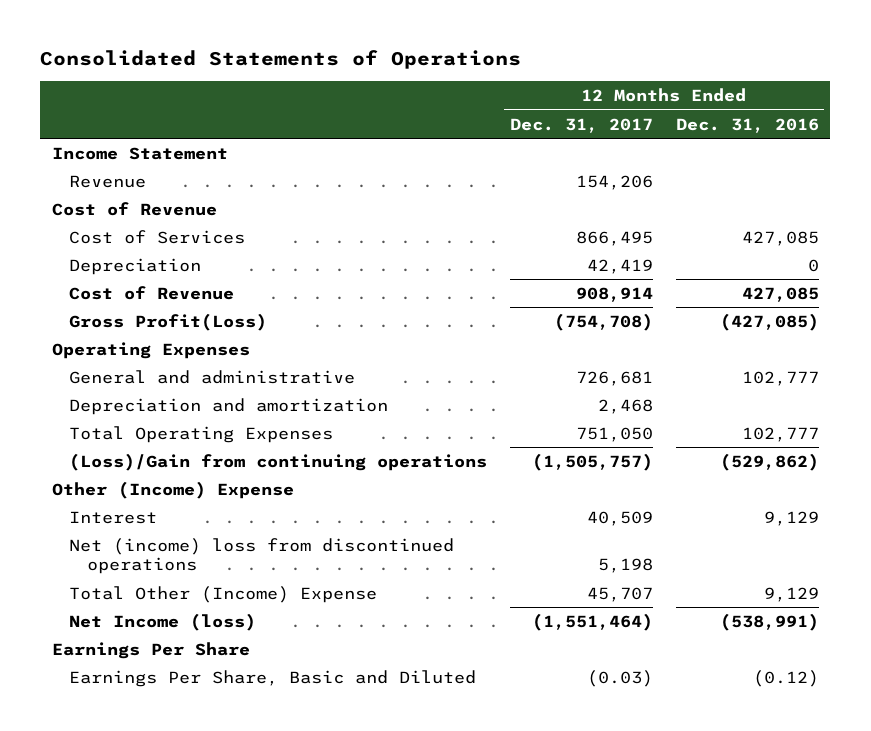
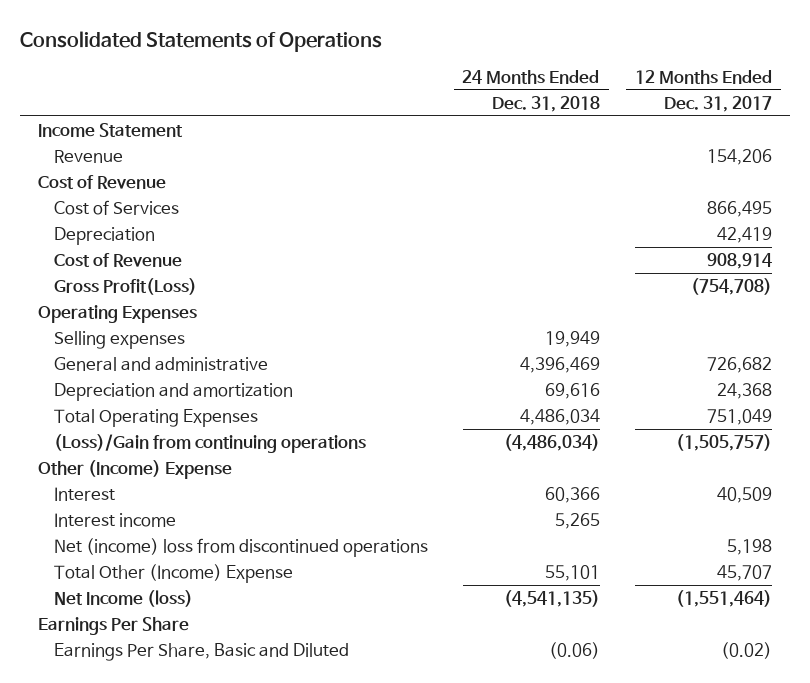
- | 12 Months Ended Dec. 31, 2017 | 12 Months Ended Dec. 31, 2016
+ | 24 Months Ended Dec. 31, 2018 | 12 Months Ended Dec. 31, 2017
- General and administrative | 726,681 | 102,777
- Depreciation and amortization | 2,468 |
- Total Operating Expenses | 751,050 | 102,777
+ Selling expenses | 19,949 |
+ General and administrative | 4,396,469 | 726,682
+ Depreciation and amortization | 69,616 | 24,368
+ Total Operating Expenses | 4,486,034 | 751,049
+ Interest income | 5,265 |
- Earnings Per Share, Basic and Diluted | (0.03) | (0.12)
+ Earnings Per Share, Basic and Diluted | (0.06) | (0.02)

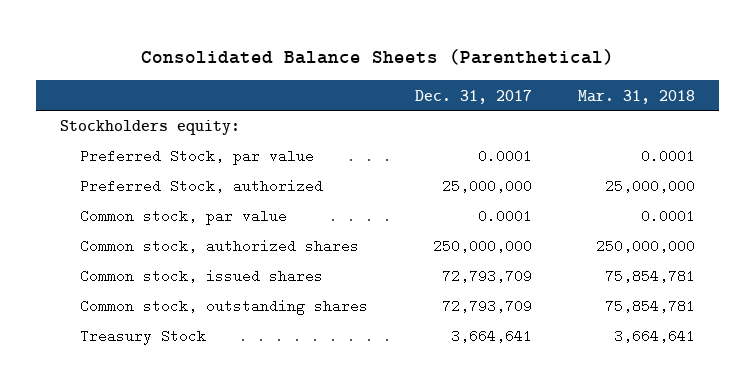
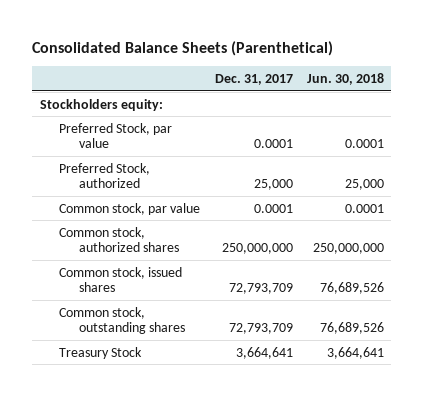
- | Dec. 31, 2017 | Mar. 31, 2018
+ | Dec. 31, 2017 | Jun. 30, 2018
- Preferred Stock, authorized | 25,000,000 | 25,000,000
+ Preferred Stock, authorized | 25,000 | 25,000

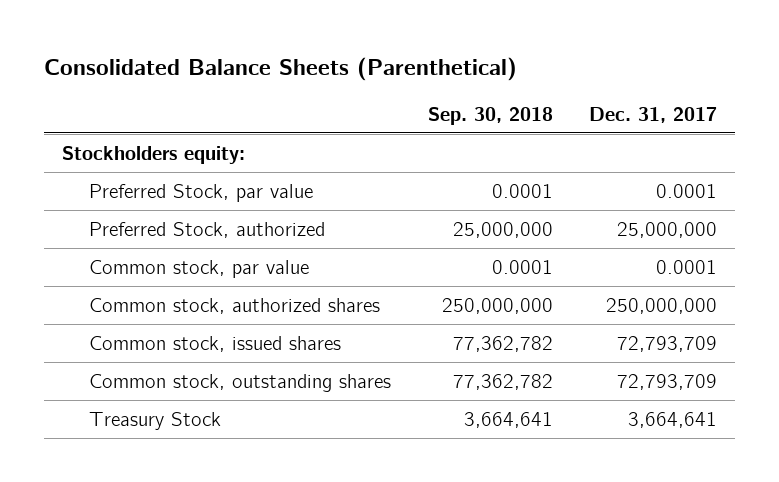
- | Dec. 31, 2017 | Jun. 30, 2018
+ | Sep. 30, 2018 | Dec. 31, 2017
- Preferred Stock, authorized | 25,000 | 25,000
+ Preferred Stock, authorized | 25,000,000 | 25,000,000

